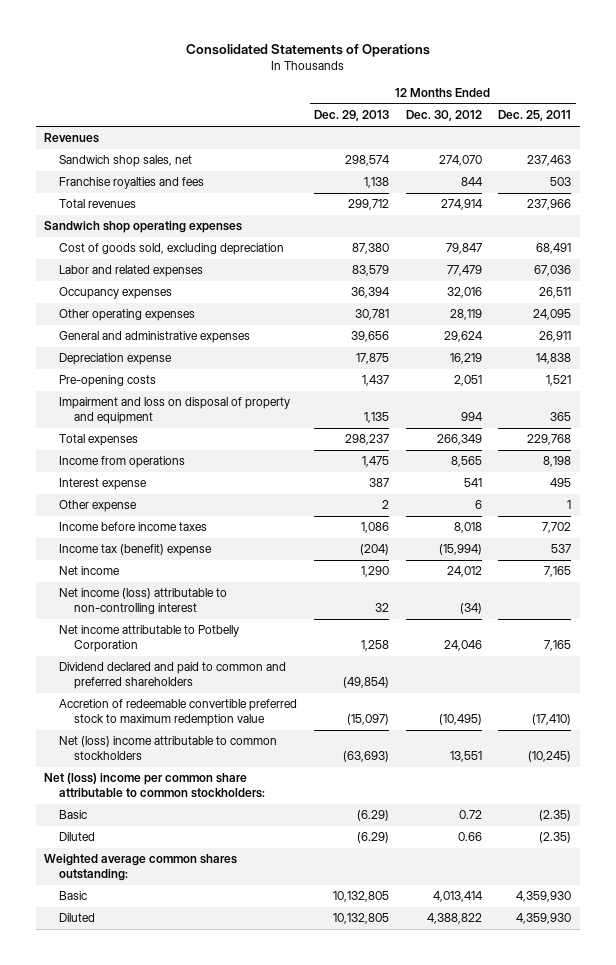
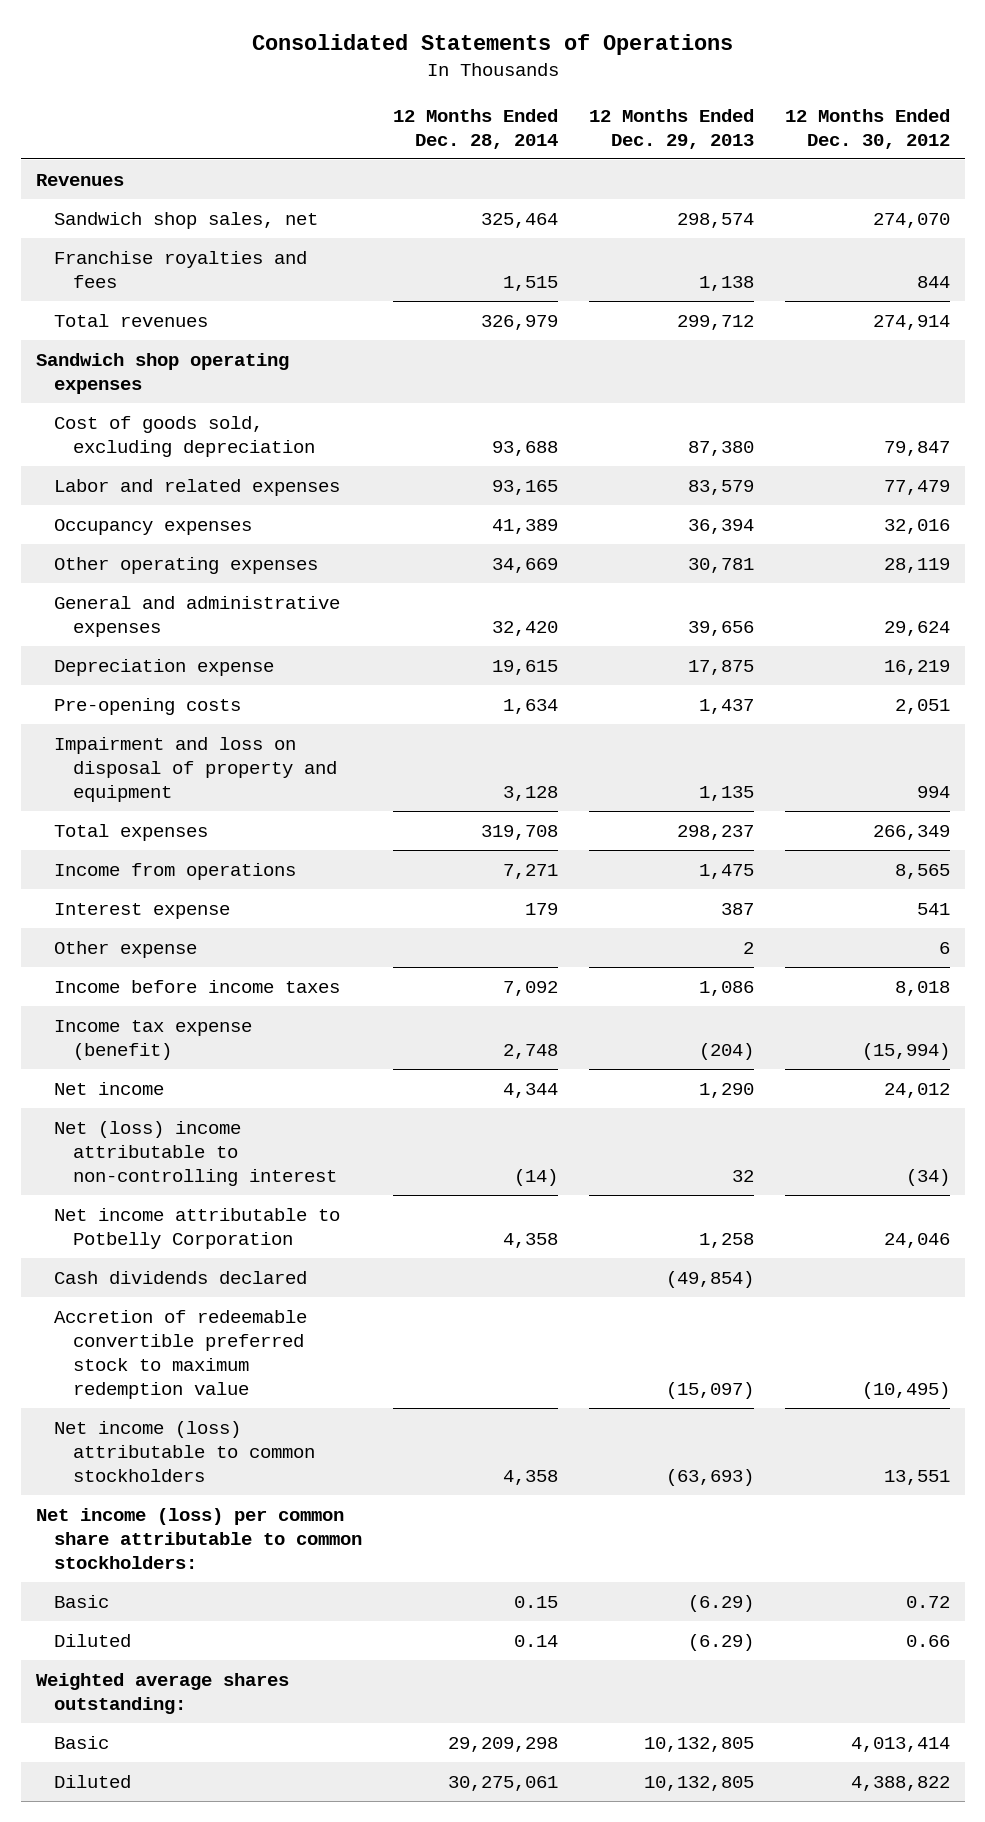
- | 12 Months Ended Dec. 29, 2013 | 12 Months Ended Dec. 30, 2012 | 12 Months Ended Dec. 25, 2011
+ | 12 Months Ended Dec. 28, 2014 | 12 Months Ended Dec. 29, 2013 | 12 Months Ended Dec. 30, 2012
- Income tax (benefit) expense | (204) | (15,994) | 537
+ Income tax expense (benefit) | 2,748 | (204) | (15,994)
- Net income (loss) attributable to non-controlling interest | 32 | (34) |
+ Net (loss) income attributable to non-controlling interest | (14) | 32 | (34)
- Dividend declared and paid to common and preferred shareholders | (49,854) | |
+ Cash dividends declared | | (49,854) |
- Net (loss) income attributable to common stockholders | (63,693) | 13,551 | (10,245)
- Net (loss) income per common share attributable to common stockholders:
+ Net income (loss) attributable to common stockholders | 4,358 | (63,693) | 13,551
+ Net income (loss) per common share attributable to common stockholders:
- Weighted average common shares outstanding:
+ Weighted average shares outstanding:

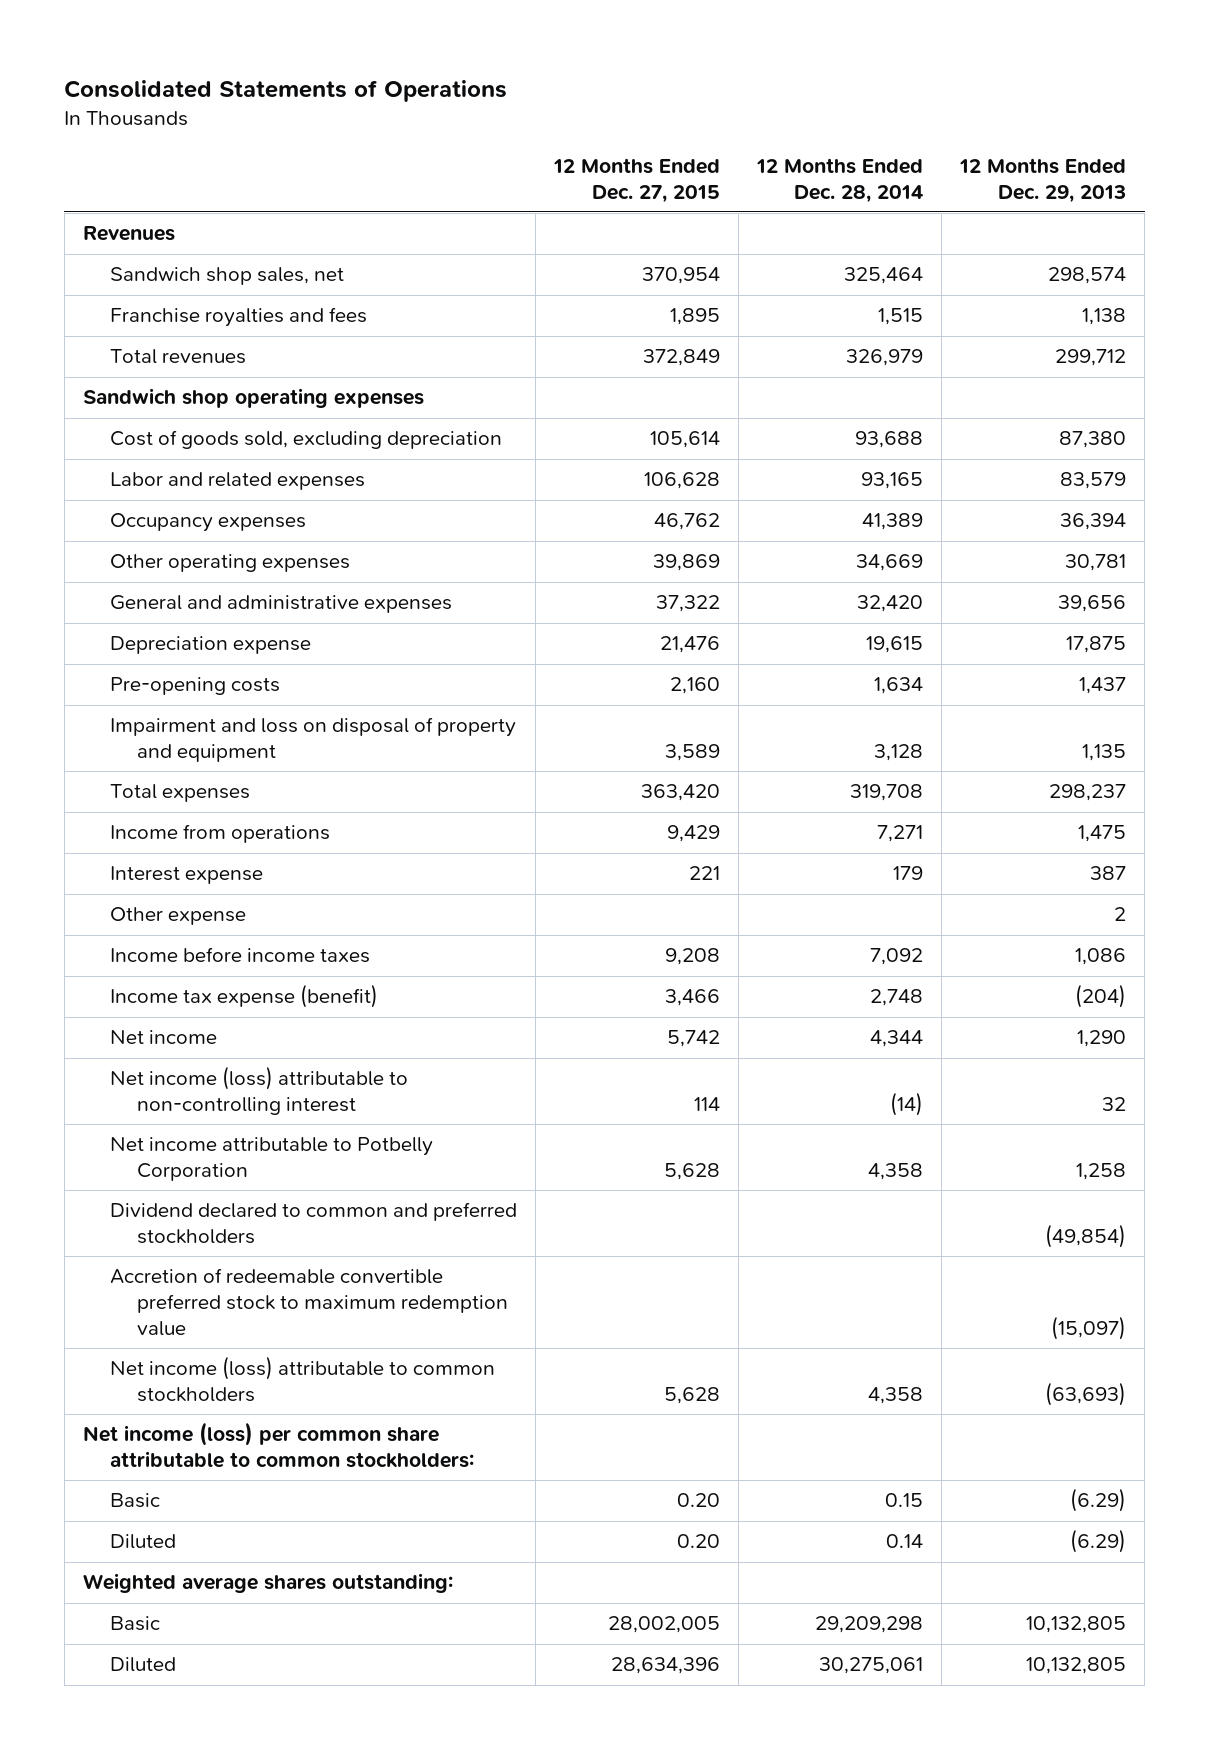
- | 12 Months Ended Dec. 28, 2014 | 12 Months Ended Dec. 29, 2013 | 12 Months Ended Dec. 30, 2012
+ | 12 Months Ended Dec. 27, 2015 | 12 Months Ended Dec. 28, 2014 | 12 Months Ended Dec. 29, 2013
- Net (loss) income attributable to non-controlling interest | (14) | 32 | (34)
+ Net income (loss) attributable to non-controlling interest | 114 | (14) | 32
- Cash dividends declared | | (49,854) |
+ Dividend declared to common and preferred stockholders | | | (49,854)

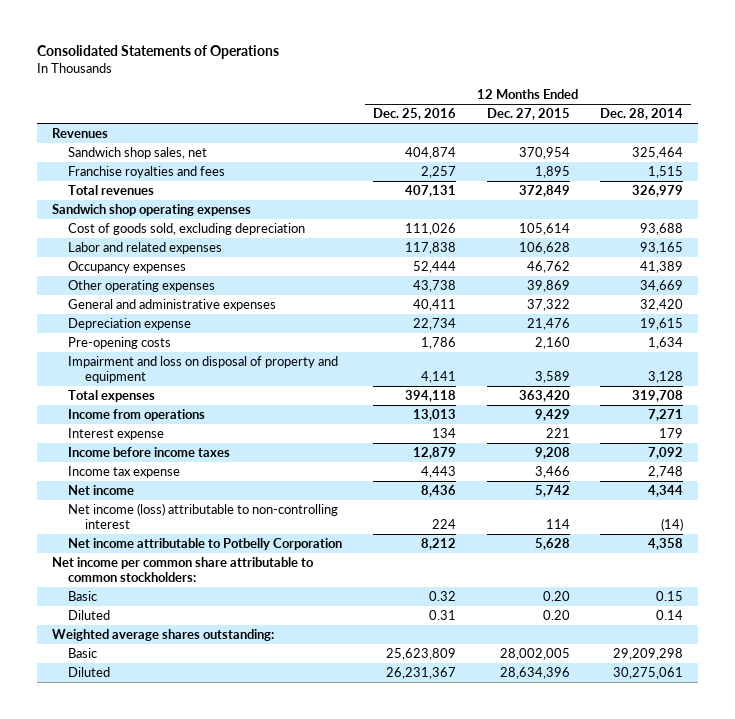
- | 12 Months Ended Dec. 27, 2015 | 12 Months Ended Dec. 28, 2014 | 12 Months Ended Dec. 29, 2013
+ | 12 Months Ended Dec. 25, 2016 | 12 Months Ended Dec. 27, 2015 | 12 Months Ended Dec. 28, 2014
- Other expense | | | 2
- Income tax expense (benefit) | 3,466 | 2,748 | (204)
+ Income tax expense | 4,443 | 3,466 | 2,748
- Dividend declared to common and preferred stockholders | | | (49,854)
- Accretion of redeemable convertible preferred stock to maximum redemption value | | | (15,097)
- Net income (loss) attributable to common stockholders | 5,628 | 4,358 | (63,693)
- Net income (loss) per common share attributable to common stockholders:
+ Net income per common share attributable to common stockholders:

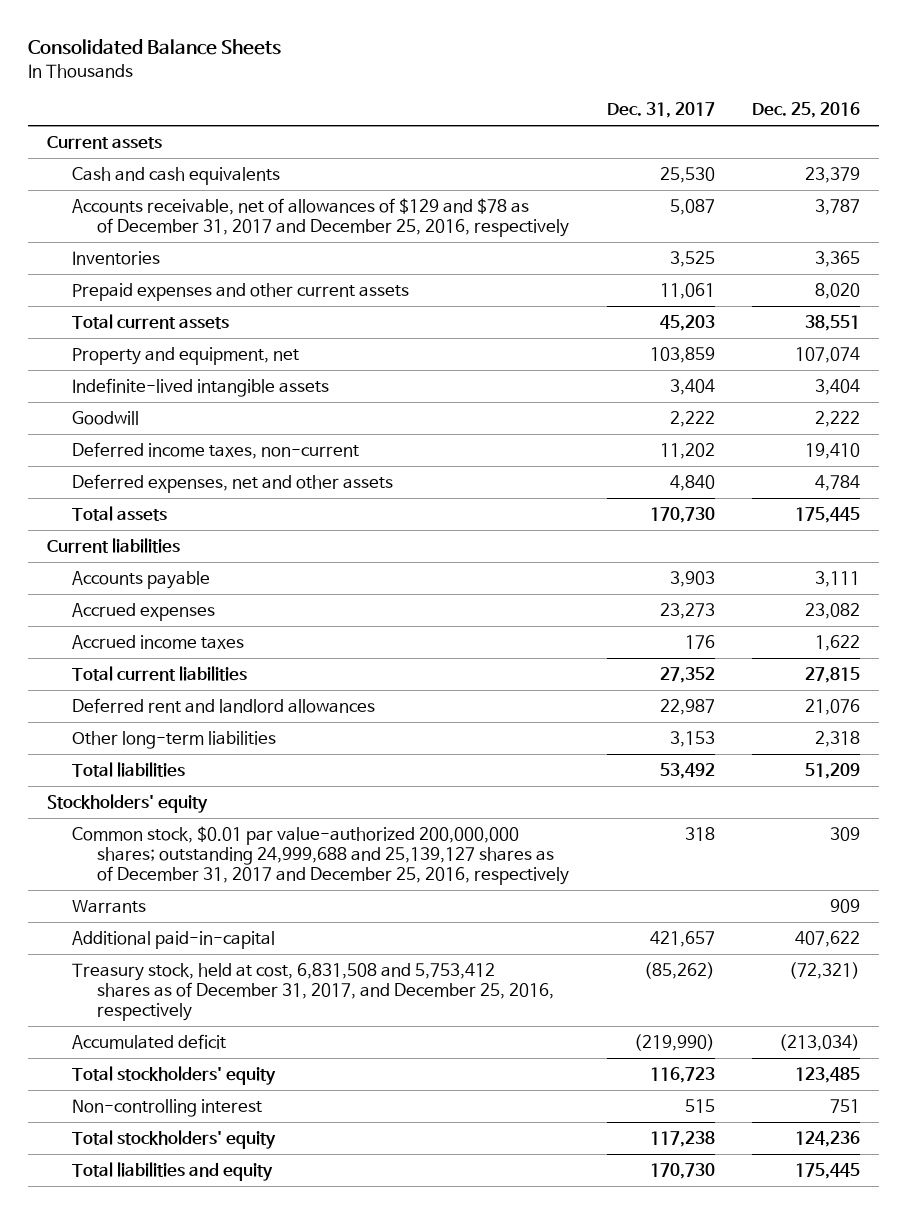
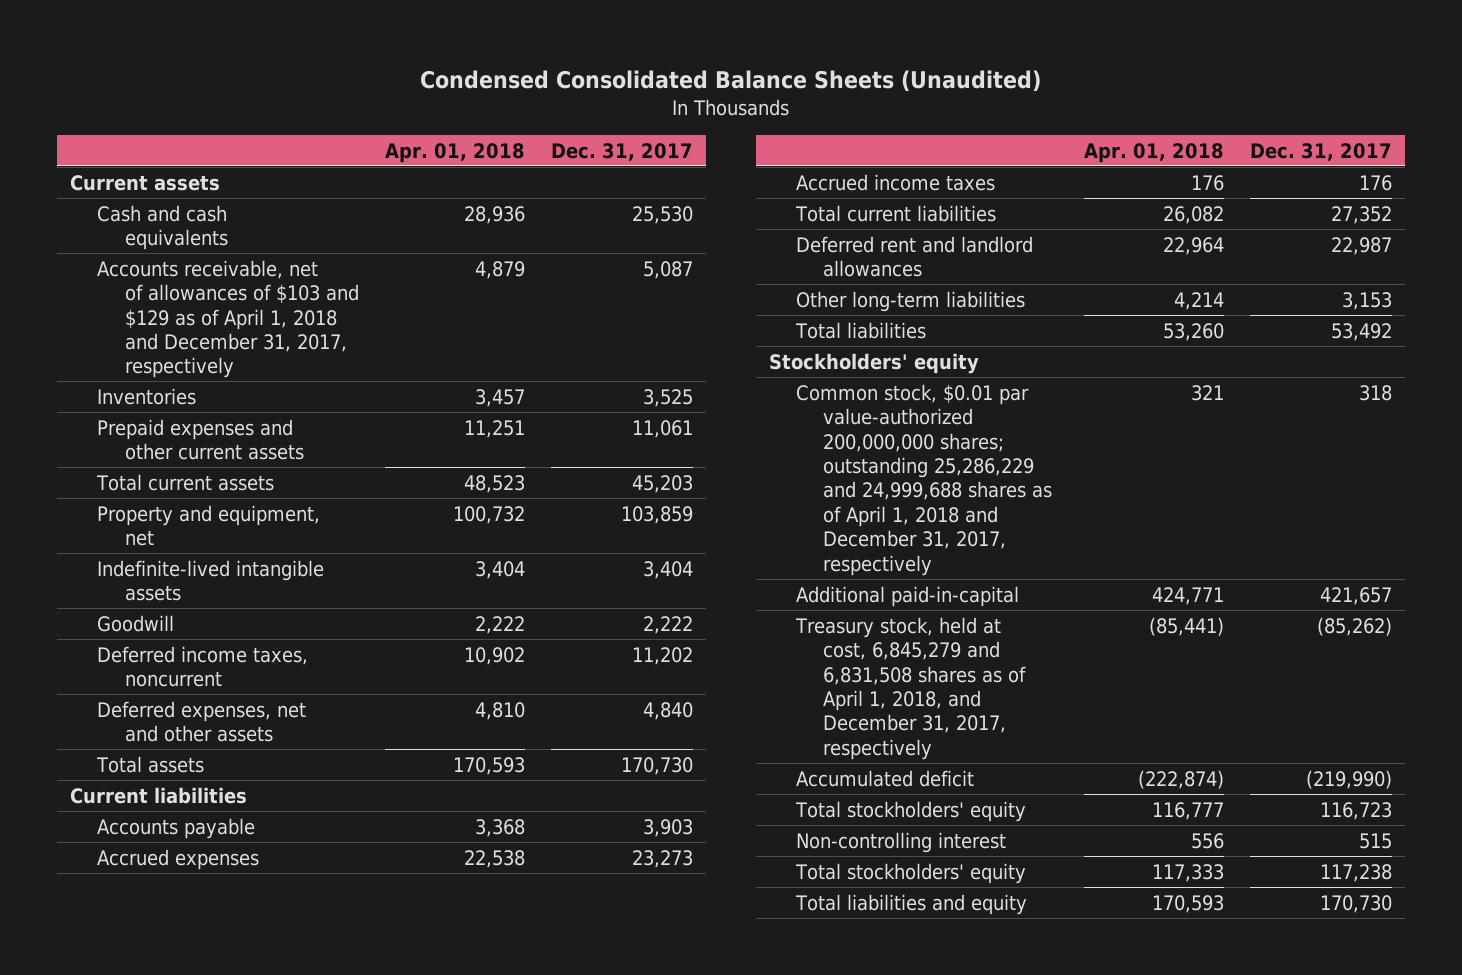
- Consolidated Balance Sheets
+ Condensed Consolidated Balance Sheets (Unaudited)
- | Dec. 31, 2017 | Dec. 25, 2016
+ | Apr. 01, 2018 | Dec. 31, 2017
- Accounts receivable, net of allowances of $129 and $78 as of December 31, 2017 and December 25, 2016, respectively | 5,087 | 3,787
+ Accounts receivable, net of allowances of $103 and $129 as of April 1, 2018 and December 31, 2017, respectively | 4,879 | 5,087
- Deferred income taxes, non-current | 11,202 | 19,410
+ Deferred income taxes, noncurrent | 10,902 | 11,202
- Common stock, $0.01 par value-authorized 200,000,000 shares; outstanding 24,999,688 and 25,139,127 shares as of December 31, 2017 and December 25, 2016, respectively | 318 | 309
- Warrants | | 909
+ Common stock, $0.01 par value-authorized 200,000,000 shares; outstanding 25,286,229 and 24,999,688 shares as of April 1, 2018 and December 31, 2017, respectively | 321 | 318
- Treasury stock, held at cost, 6,831,508 and 5,753,412 shares as of December 31, 2017, and December 25, 2016, respectively | (85,262) | (72,321)
+ Treasury stock, held at cost, 6,845,279 and 6,831,508 shares as of April 1, 2018, and December 31, 2017, respectively | (85,441) | (85,262)

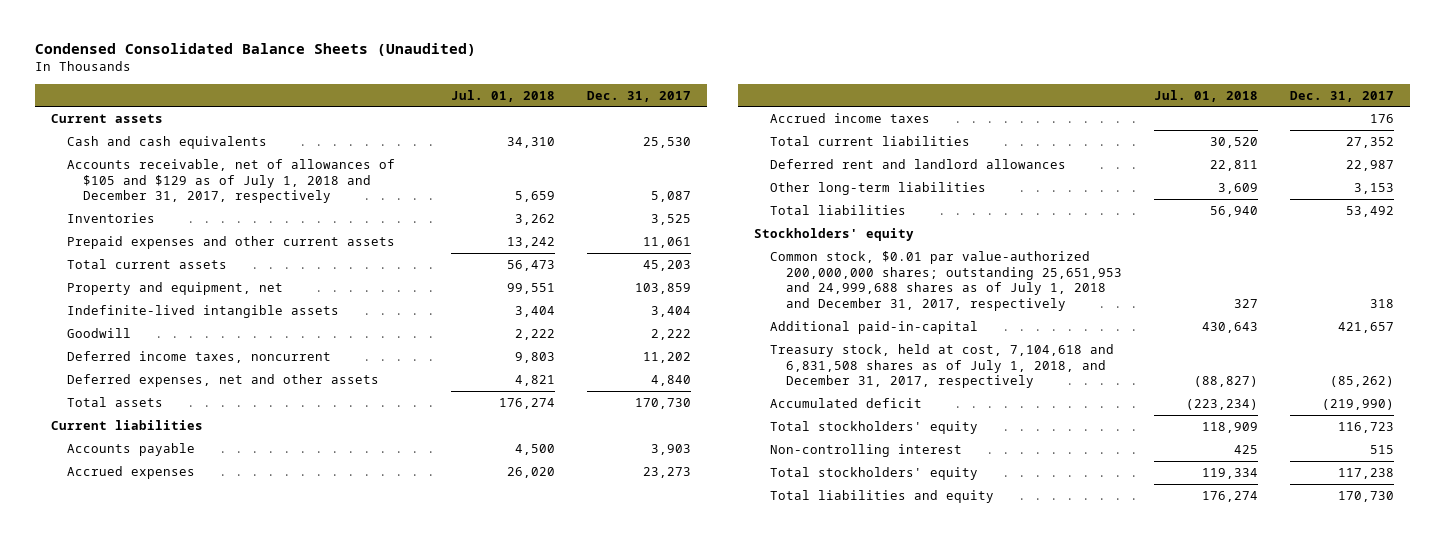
- | Apr. 01, 2018 | Dec. 31, 2017
+ | Jul. 01, 2018 | Dec. 31, 2017
- Accounts receivable, net of allowances of $103 and $129 as of April 1, 2018 and December 31, 2017, respectively | 4,879 | 5,087
+ Accounts receivable, net of allowances of $105 and $129 as of July 1, 2018 and December 31, 2017, respectively | 5,659 | 5,087
- Common stock, $0.01 par value-authorized 200,000,000 shares; outstanding 25,286,229 and 24,999,688 shares as of April 1, 2018 and December 31, 2017, respectively | 321 | 318
+ Common stock, $0.01 par value-authorized 200,000,000 shares; outstanding 25,651,953 and 24,999,688 shares as of July 1, 2018 and December 31, 2017, respectively | 327 | 318
- Treasury stock, held at cost, 6,845,279 and 6,831,508 shares as of April 1, 2018, and December 31, 2017, respectively | (85,441) | (85,262)
+ Treasury stock, held at cost, 7,104,618 and 6,831,508 shares as of July 1, 2018, and December 31, 2017, respectively | (88,827) | (85,262)

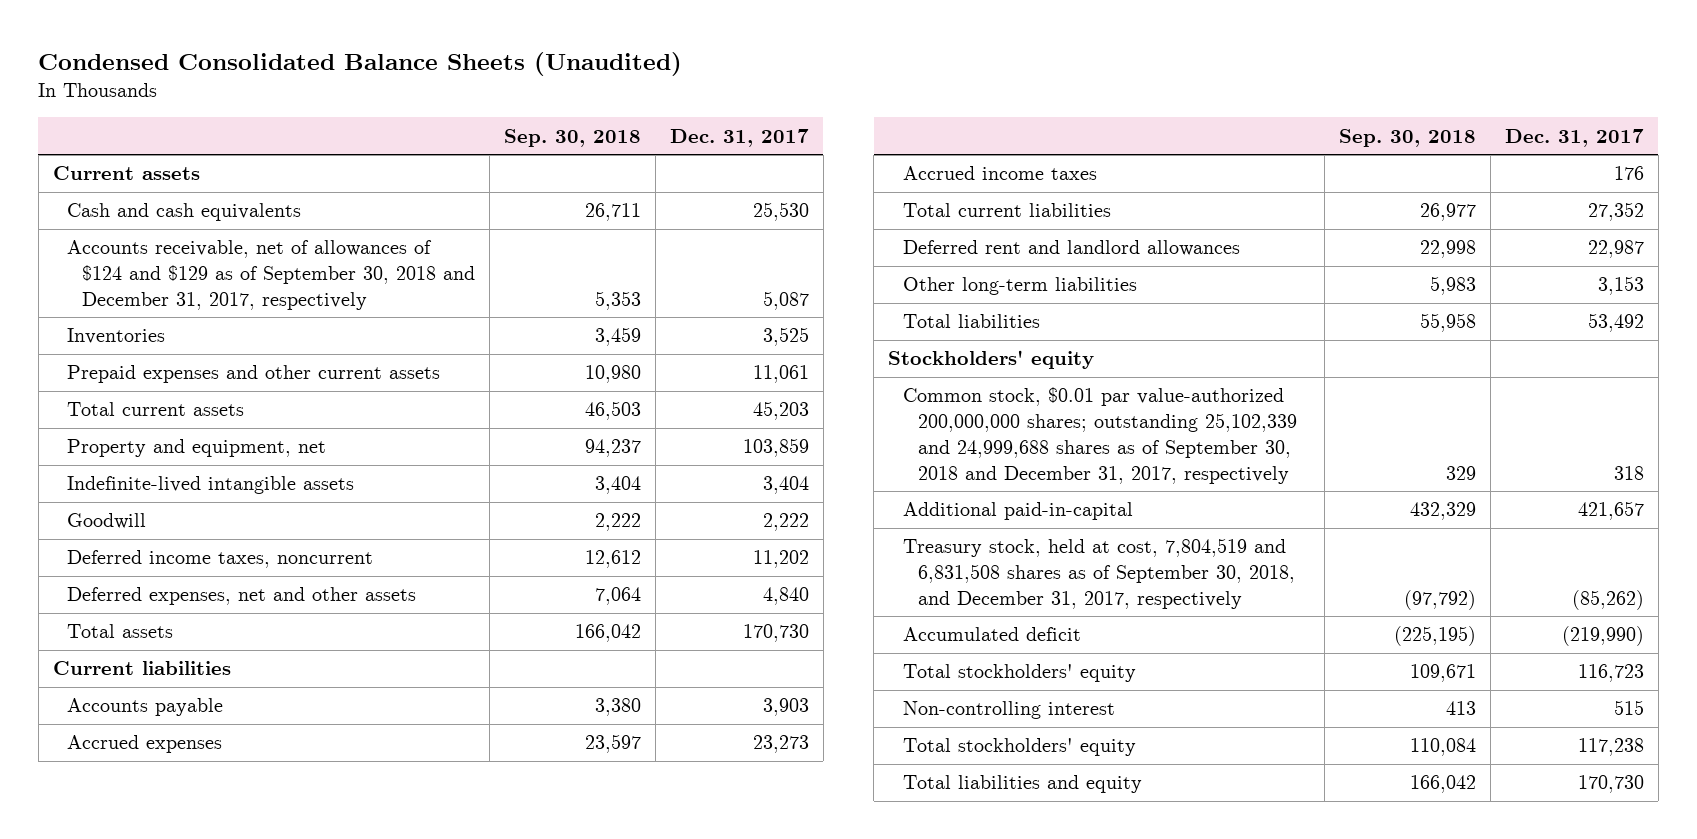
- | Jul. 01, 2018 | Dec. 31, 2017
+ | Sep. 30, 2018 | Dec. 31, 2017
- Accounts receivable, net of allowances of $105 and $129 as of July 1, 2018 and December 31, 2017, respectively | 5,659 | 5,087
+ Accounts receivable, net of allowances of $124 and $129 as of September 30, 2018 and December 31, 2017, respectively | 5,353 | 5,087
- Common stock, $0.01 par value-authorized 200,000,000 shares; outstanding 25,651,953 and 24,999,688 shares as of July 1, 2018 and December 31, 2017, respectively | 327 | 318
+ Common stock, $0.01 par value-authorized 200,000,000 shares; outstanding 25,102,339 and 24,999,688 shares as of September 30, 2018 and December 31, 2017, respectively | 329 | 318
- Treasury stock, held at cost, 7,104,618 and 6,831,508 shares as of July 1, 2018, and December 31, 2017, respectively | (88,827) | (85,262)
+ Treasury stock, held at cost, 7,804,519 and 6,831,508 shares as of September 30, 2018, and December 31, 2017, respectively | (97,792) | (85,262)

